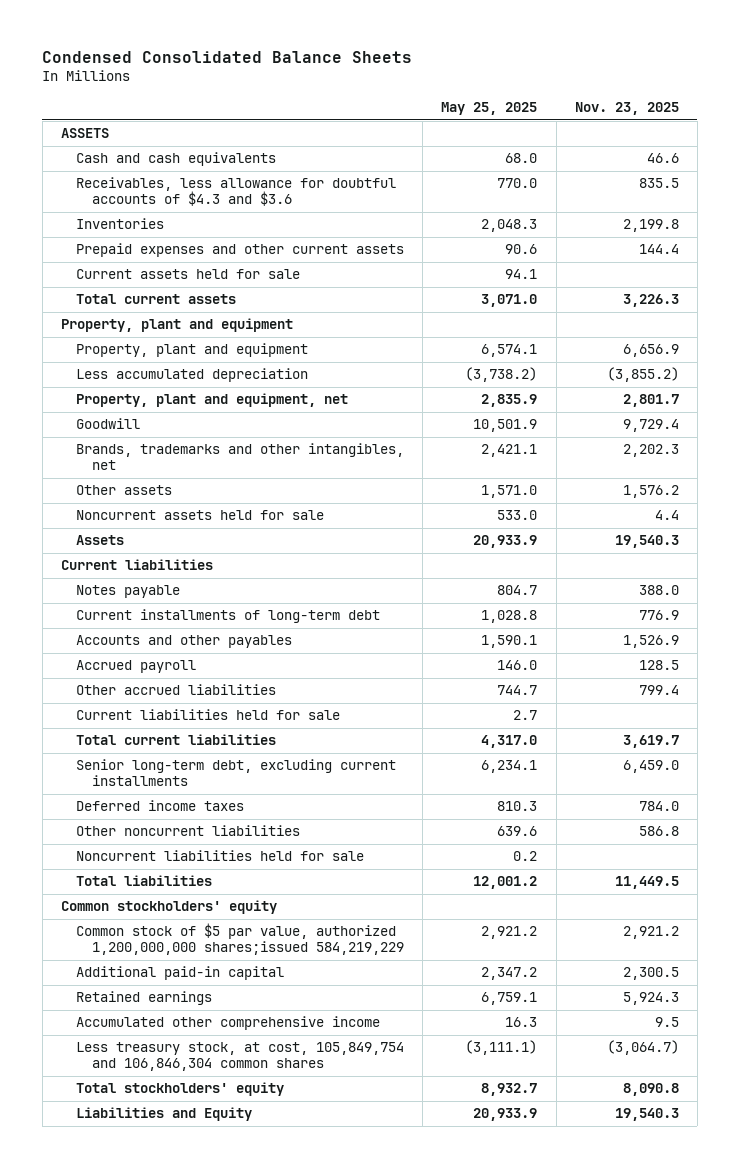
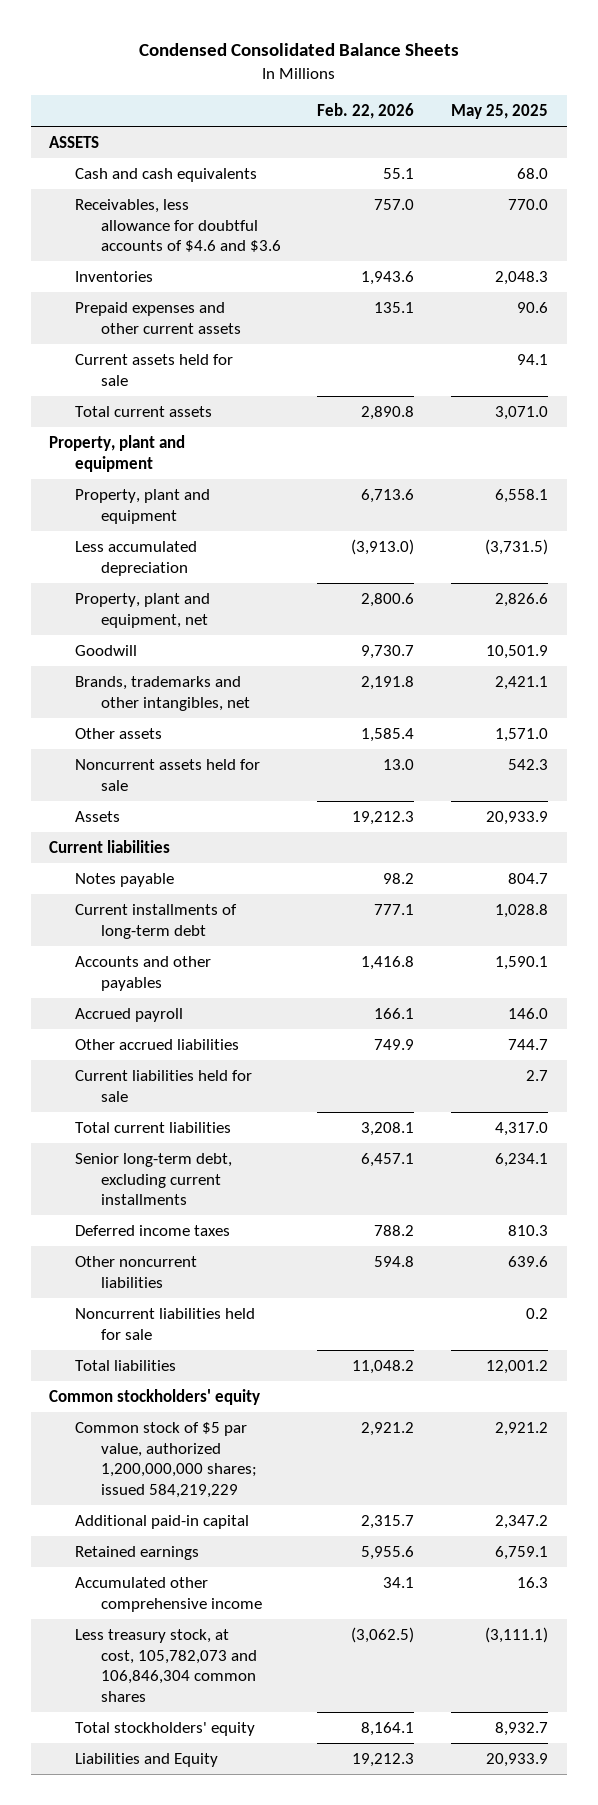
- | May 25, 2025 | Nov. 23, 2025
+ | Feb. 22, 2026 | May 25, 2025
- Receivables, less allowance for doubtful accounts of $4.3 and $3.6 | 770.0 | 835.5
+ Receivables, less allowance for doubtful accounts of $4.6 and $3.6 | 757.0 | 770.0
- Property, plant and equipment | 6,574.1 | 6,656.9
- Less accumulated depreciation | (3,738.2) | (3,855.2)
- Property, plant and equipment, net | 2,835.9 | 2,801.7
+ Property, plant and equipment | 6,713.6 | 6,558.1
+ Less accumulated depreciation | (3,913.0) | (3,731.5)
+ Property, plant and equipment, net | 2,800.6 | 2,826.6
- Noncurrent assets held for sale | 533.0 | 4.4
+ Noncurrent assets held for sale | 13.0 | 542.3
- Common stock of $5 par value, authorized 1,200,000,000 shares;issued 584,219,229 | 2,921.2 | 2,921.2
+ Common stock of $5 par value, authorized 1,200,000,000 shares; issued 584,219,229 | 2,921.2 | 2,921.2
- Less treasury stock, at cost, 105,849,754 and 106,846,304 common shares | (3,111.1) | (3,064.7)
+ Less treasury stock, at cost, 105,782,073 and 106,846,304 common shares | (3,062.5) | (3,111.1)

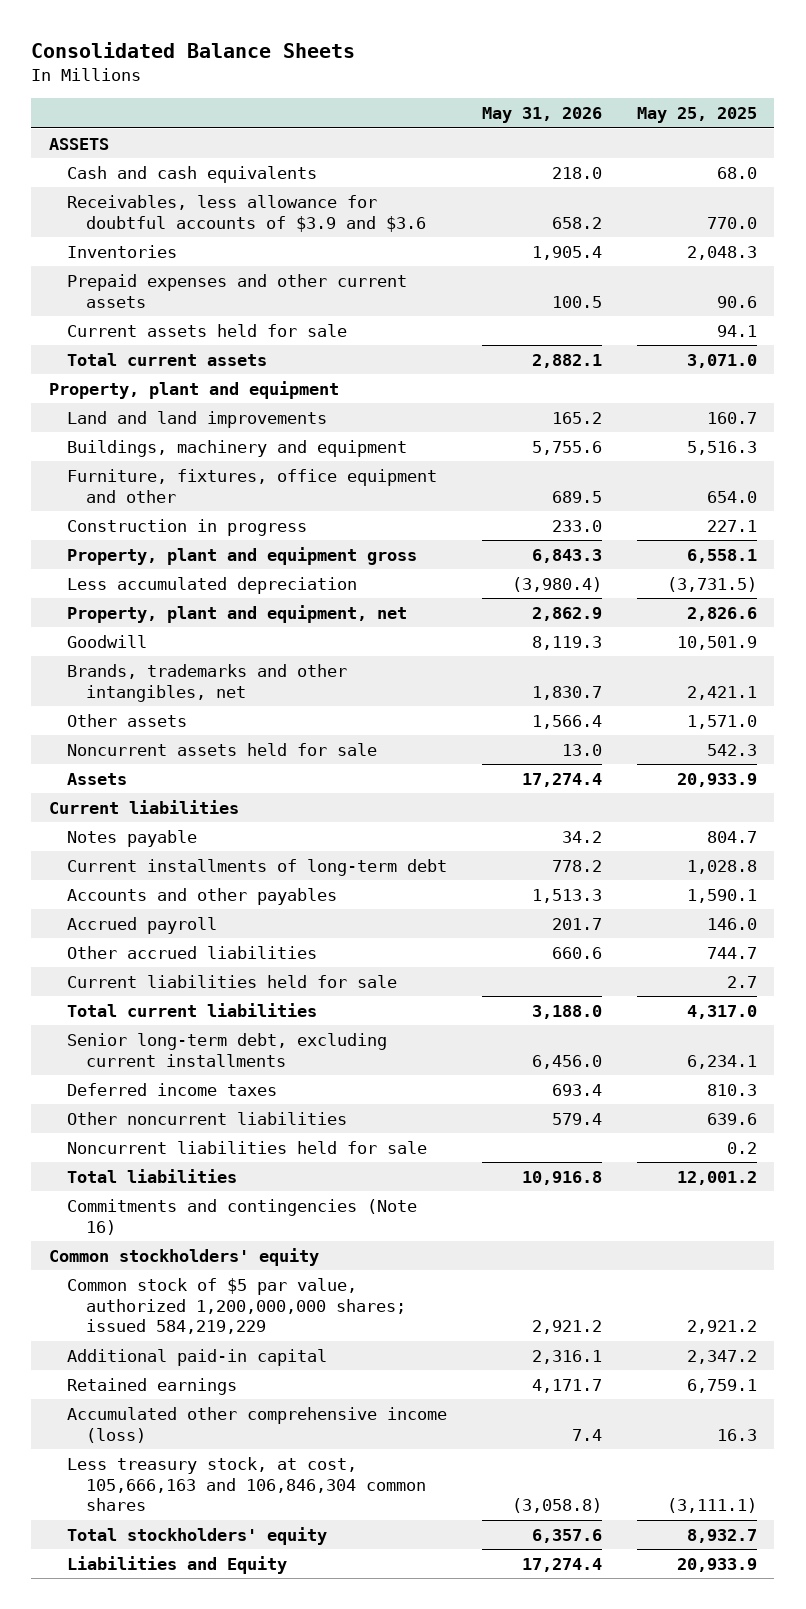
- Condensed Consolidated Balance Sheets
+ Consolidated Balance Sheets
- | Feb. 22, 2026 | May 25, 2025
+ | May 31, 2026 | May 25, 2025
- Receivables, less allowance for doubtful accounts of $4.6 and $3.6 | 757.0 | 770.0
+ Receivables, less allowance for doubtful accounts of $3.9 and $3.6 | 658.2 | 770.0
- Property, plant and equipment | 6,713.6 | 6,558.1
+ Land and land improvements | 165.2 | 160.7
+ Buildings, machinery and equipment | 5,755.6 | 5,516.3
+ Furniture, fixtures, office equipment and other | 689.5 | 654.0
+ Construction in progress | 233.0 | 227.1
+ Property, plant and equipment gross | 6,843.3 | 6,558.1
+ Commitments and contingencies (Note 16)
- Accumulated other comprehensive income | 34.1 | 16.3
- Less treasury stock, at cost, 105,782,073 and 106,846,304 common shares | (3,062.5) | (3,111.1)
+ Accumulated other comprehensive income (loss) | 7.4 | 16.3
+ Less treasury stock, at cost, 105,666,163 and 106,846,304 common shares | (3,058.8) | (3,111.1)

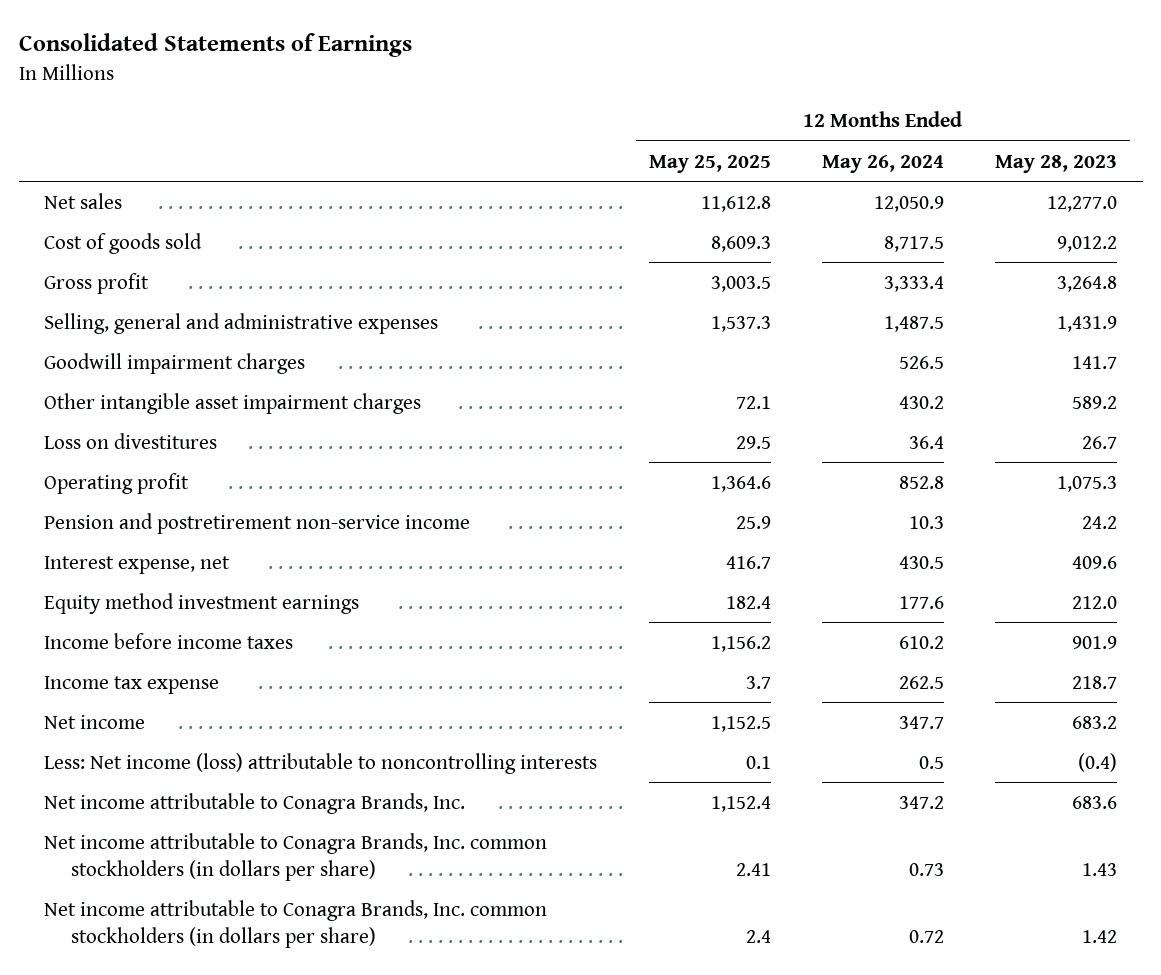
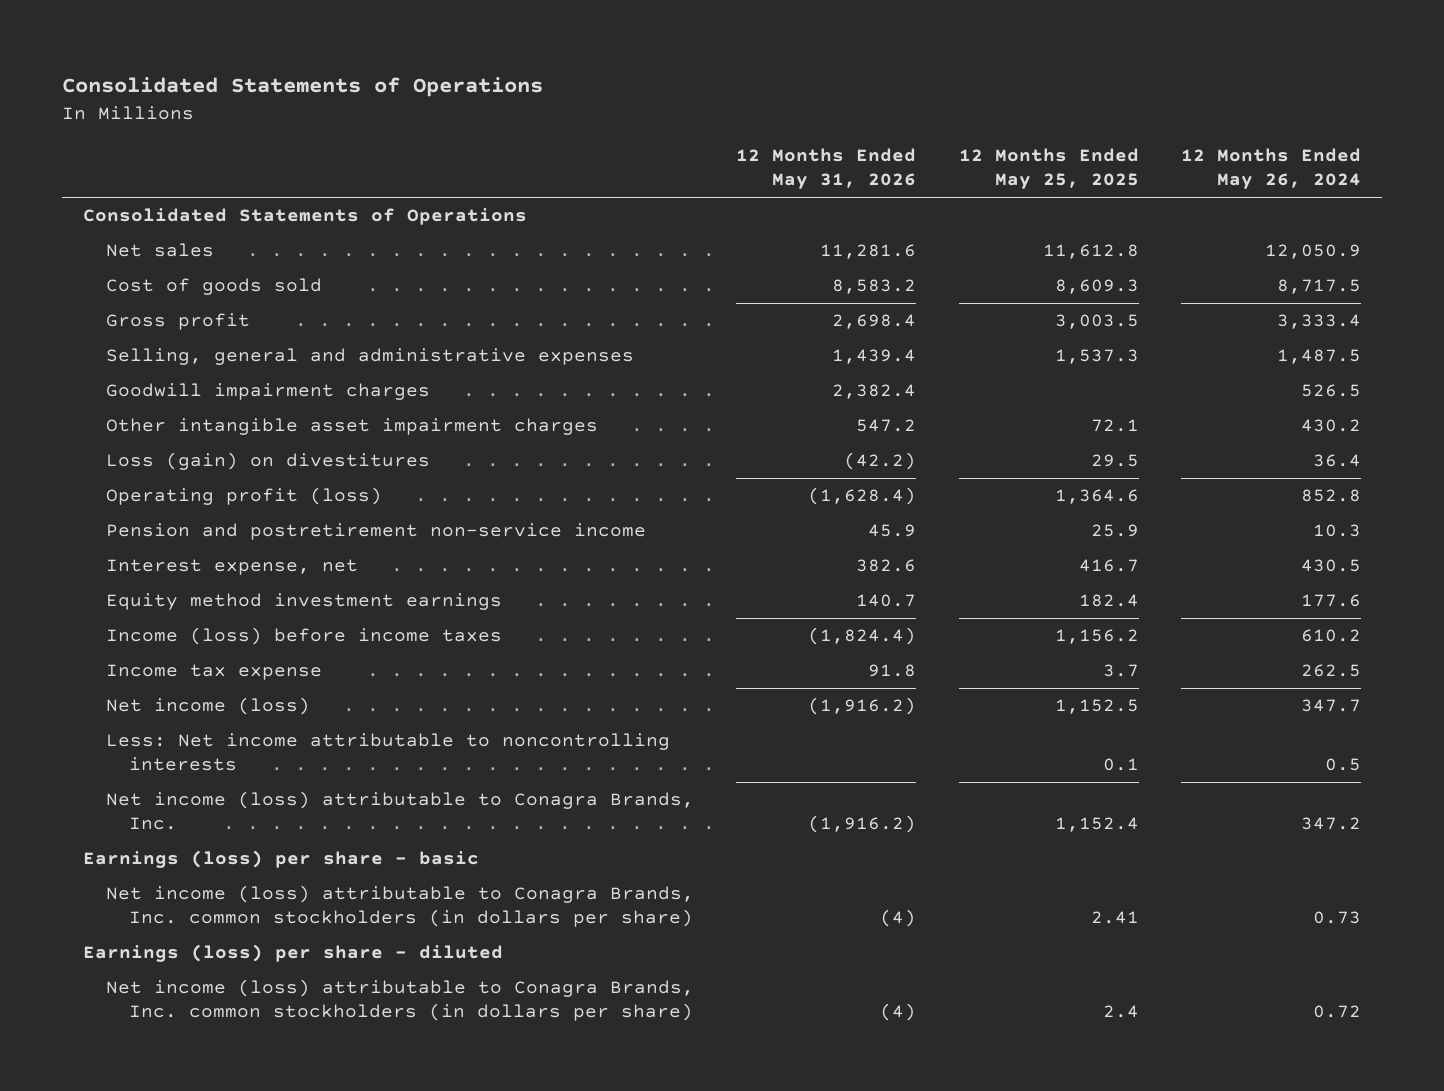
- Consolidated Statements of Earnings
+ Consolidated Statements of Operations
- | 12 Months Ended May 25, 2025 | 12 Months Ended May 26, 2024 | 12 Months Ended May 28, 2023
+ | 12 Months Ended May 31, 2026 | 12 Months Ended May 25, 2025 | 12 Months Ended May 26, 2024
+ Consolidated Statements of Operations
- Loss on divestitures | 29.5 | 36.4 | 26.7
- Operating profit | 1,364.6 | 852.8 | 1,075.3
+ Loss (gain) on divestitures | (42.2) | 29.5 | 36.4
+ Operating profit (loss) | (1,628.4) | 1,364.6 | 852.8
- Income before income taxes | 1,156.2 | 610.2 | 901.9
+ Income (loss) before income taxes | (1,824.4) | 1,156.2 | 610.2
- Net income | 1,152.5 | 347.7 | 683.2
- Less: Net income (loss) attributable to noncontrolling interests | 0.1 | 0.5 | (0.4)
- Net income attributable to Conagra Brands, Inc. | 1,152.4 | 347.2 | 683.6
- Net income attributable to Conagra Brands, Inc. common stockholders (in dollars per share) | 2.41 | 0.73 | 1.43
- Net income attributable to Conagra Brands, Inc. common stockholders (in dollars per share) | 2.4 | 0.72 | 1.42
+ Net income (loss) | (1,916.2) | 1,152.5 | 347.7
+ Less: Net income attributable to noncontrolling interests | | 0.1 | 0.5
+ Net income (loss) attributable to Conagra Brands, Inc. | (1,916.2) | 1,152.4 | 347.2
+ Earnings (loss) per share - basic
+ Net income (loss) attributable to Conagra Brands, Inc. common stockholders (in dollars per share) | (4) | 2.41 | 0.73
+ Earnings (loss) per share - diluted
+ Net income (loss) attributable to Conagra Brands, Inc. common stockholders (in dollars per share) | (4) | 2.4 | 0.72

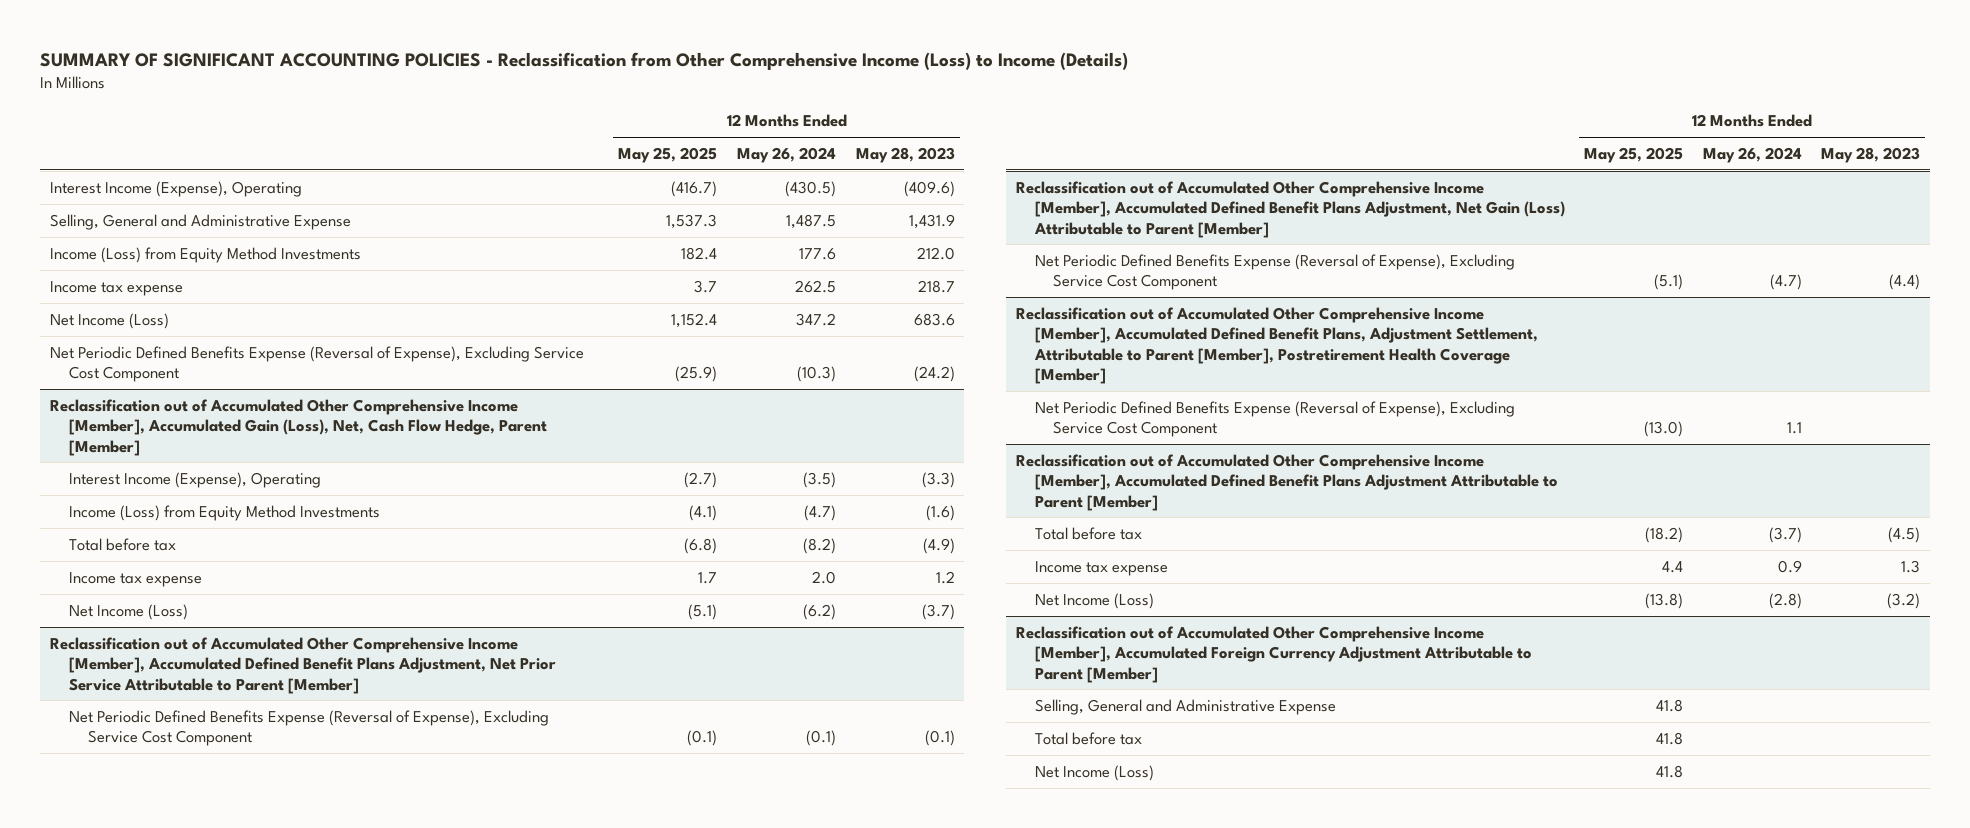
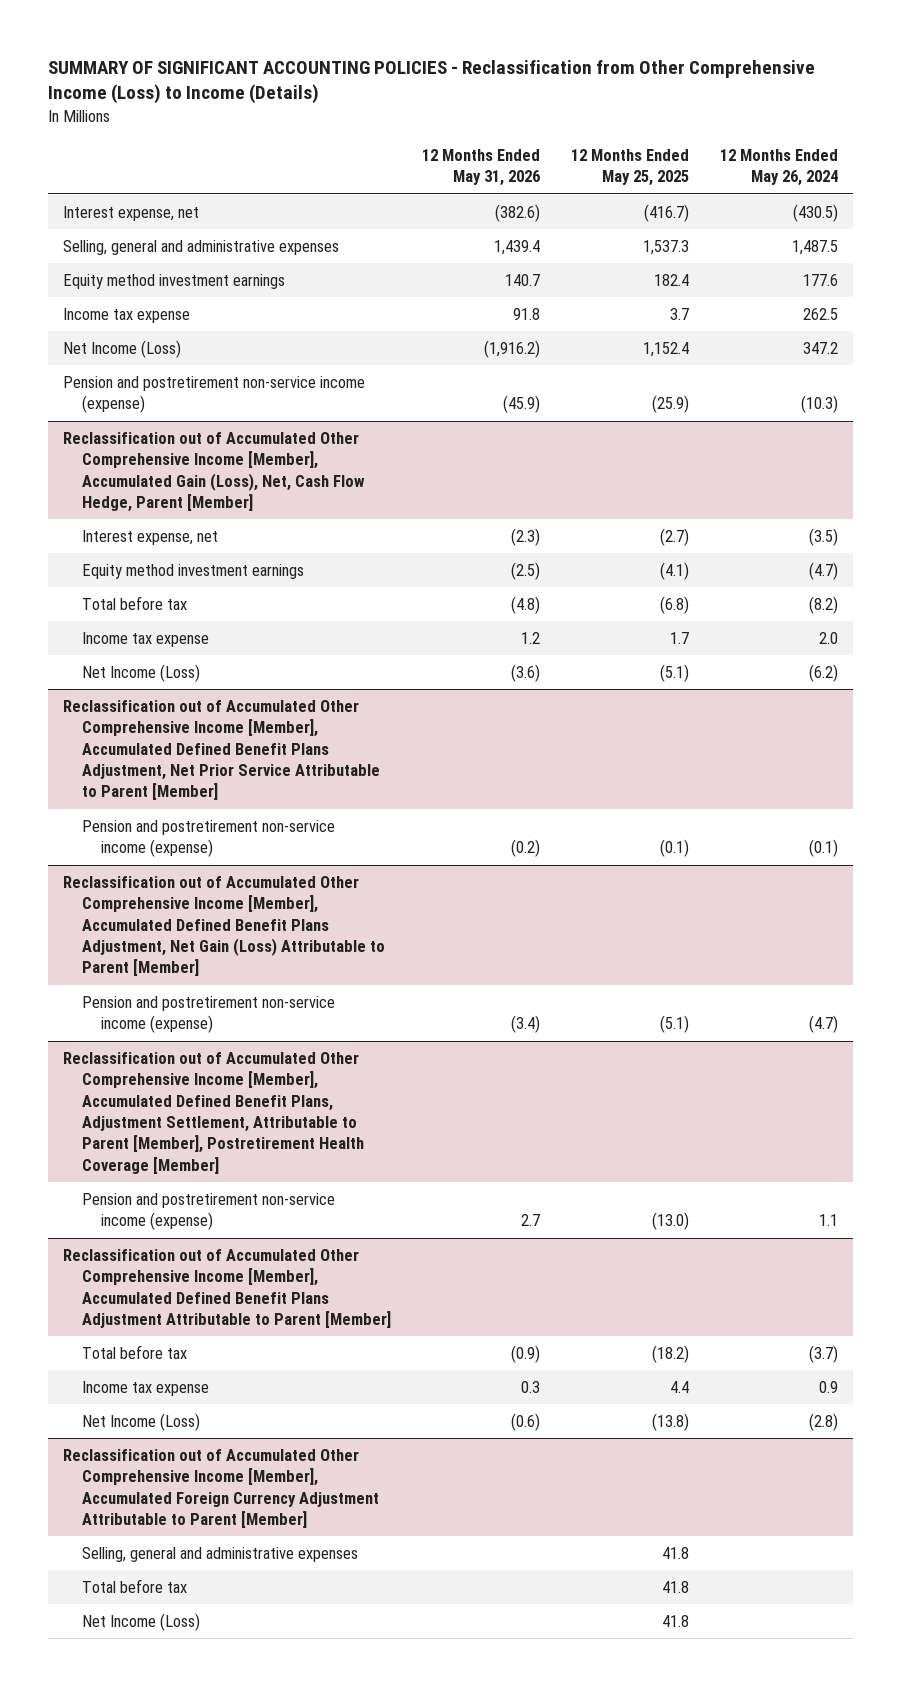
- | 12 Months Ended May 25, 2025 | 12 Months Ended May 26, 2024 | 12 Months Ended May 28, 2023
+ | 12 Months Ended May 31, 2026 | 12 Months Ended May 25, 2025 | 12 Months Ended May 26, 2024
- Interest Income (Expense), Operating | (416.7) | (430.5) | (409.6)
- Selling, General and Administrative Expense | 1,537.3 | 1,487.5 | 1,431.9
- Income (Loss) from Equity Method Investments | 182.4 | 177.6 | 212.0
+ Interest expense, net | (382.6) | (416.7) | (430.5)
+ Selling, general and administrative expenses | 1,439.4 | 1,537.3 | 1,487.5
+ Equity method investment earnings | 140.7 | 182.4 | 177.6
- Net Periodic Defined Benefits Expense (Reversal of Expense), Excluding Service Cost Component | (25.9) | (10.3) | (24.2)
+ Pension and postretirement non-service income (expense) | (45.9) | (25.9) | (10.3)
@ Reclassification out of Accumulated Other Comprehensive Income [Member], Accumulated Gain (Loss), Net, Cash Flow Hedge, Parent [Member]
- Interest Income (Expense), Operating | (2.7) | (3.5) | (3.3)
- Income (Loss) from Equity Method Investments | (4.1) | (4.7) | (1.6)
+ Interest expense, net | (2.3) | (2.7) | (3.5)
+ Equity method investment earnings | (2.5) | (4.1) | (4.7)
@ Reclassification out of Accumulated Other Comprehensive Income [Member], Accumulated Defined Benefit Plans Adjustment, Net Prior Service Attributable to Parent [Member]
- Net Periodic Defined Benefits Expense (Reversal of Expense), Excluding Service Cost Component | (0.1) | (0.1) | (0.1)
+ Pension and postretirement non-service income (expense) | (0.2) | (0.1) | (0.1)
@ Reclassification out of Accumulated Other Comprehensive Income [Member], Accumulated Defined Benefit Plans Adjustment, Net Gain (Loss) Attributable to Parent [Member]
- Net Periodic Defined Benefits Expense (Reversal of Expense), Excluding Service Cost Component | (5.1) | (4.7) | (4.4)
+ Pension and postretirement non-service income (expense) | (3.4) | (5.1) | (4.7)
@ Reclassification out of Accumulated Other Comprehensive Income [Member], Accumulated Defined Benefit Plans, Adjustment Settlement, Attributable to Parent [Member], Postretirement Health Coverage [Member]
- Net Periodic Defined Benefits Expense (Reversal of Expense), Excluding Service Cost Component | (13.0) | 1.1 |
+ Pension and postretirement non-service income (expense) | 2.7 | (13.0) | 1.1
@ Reclassification out of Accumulated Other Comprehensive Income [Member], Accumulated Foreign Currency Adjustment Attributable to Parent [Member]
- Selling, General and Administrative Expense | 41.8 | |
+ Selling, general and administrative expenses | | 41.8 |

